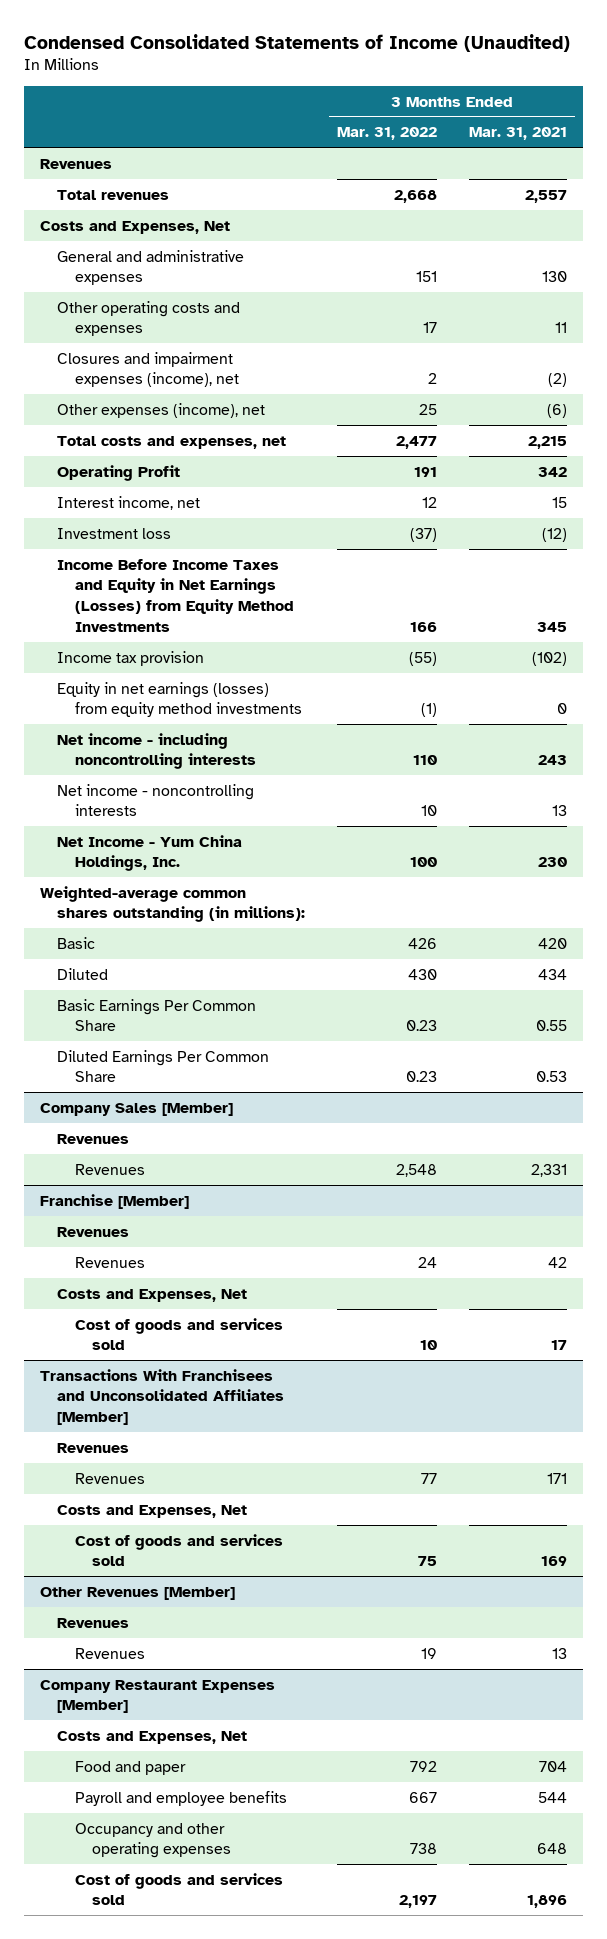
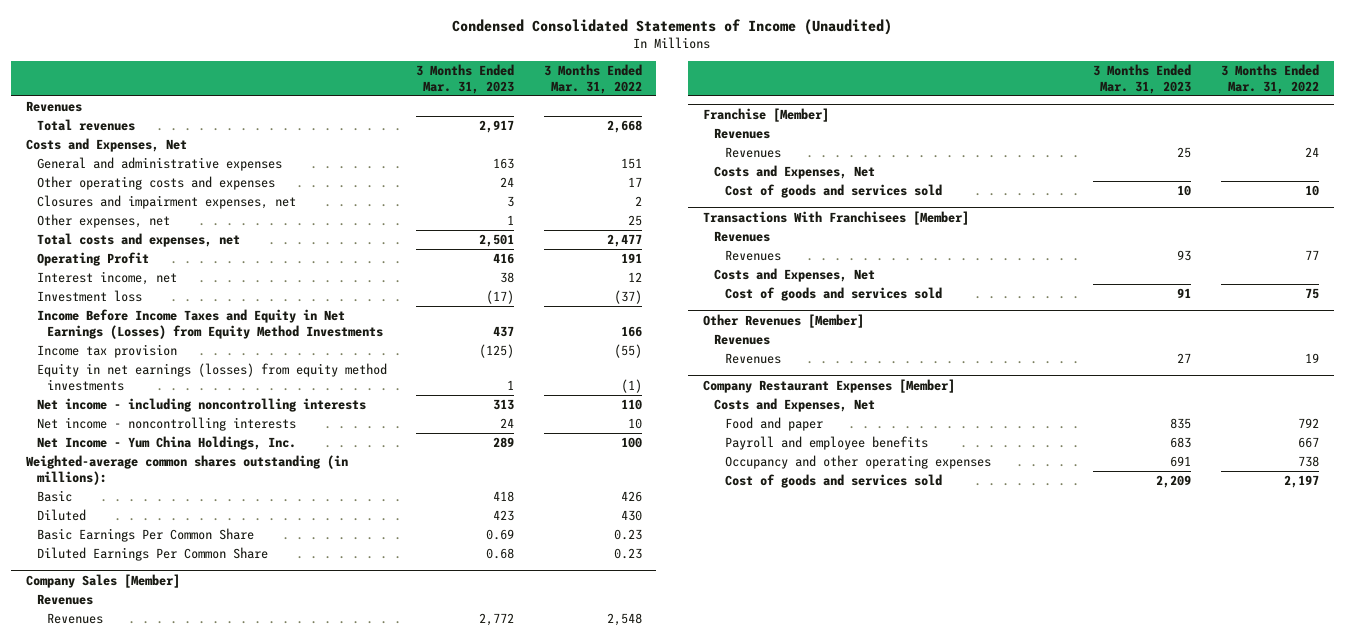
- | 3 Months Ended Mar. 31, 2022 | 3 Months Ended Mar. 31, 2021
+ | 3 Months Ended Mar. 31, 2023 | 3 Months Ended Mar. 31, 2022
- Closures and impairment expenses (income), net | 2 | (2)
- Other expenses (income), net | 25 | (6)
+ Closures and impairment expenses, net | 3 | 2
+ Other expenses, net | 1 | 25
- Transactions With Franchisees and Unconsolidated Affiliates [Member]
+ Transactions With Franchisees [Member]

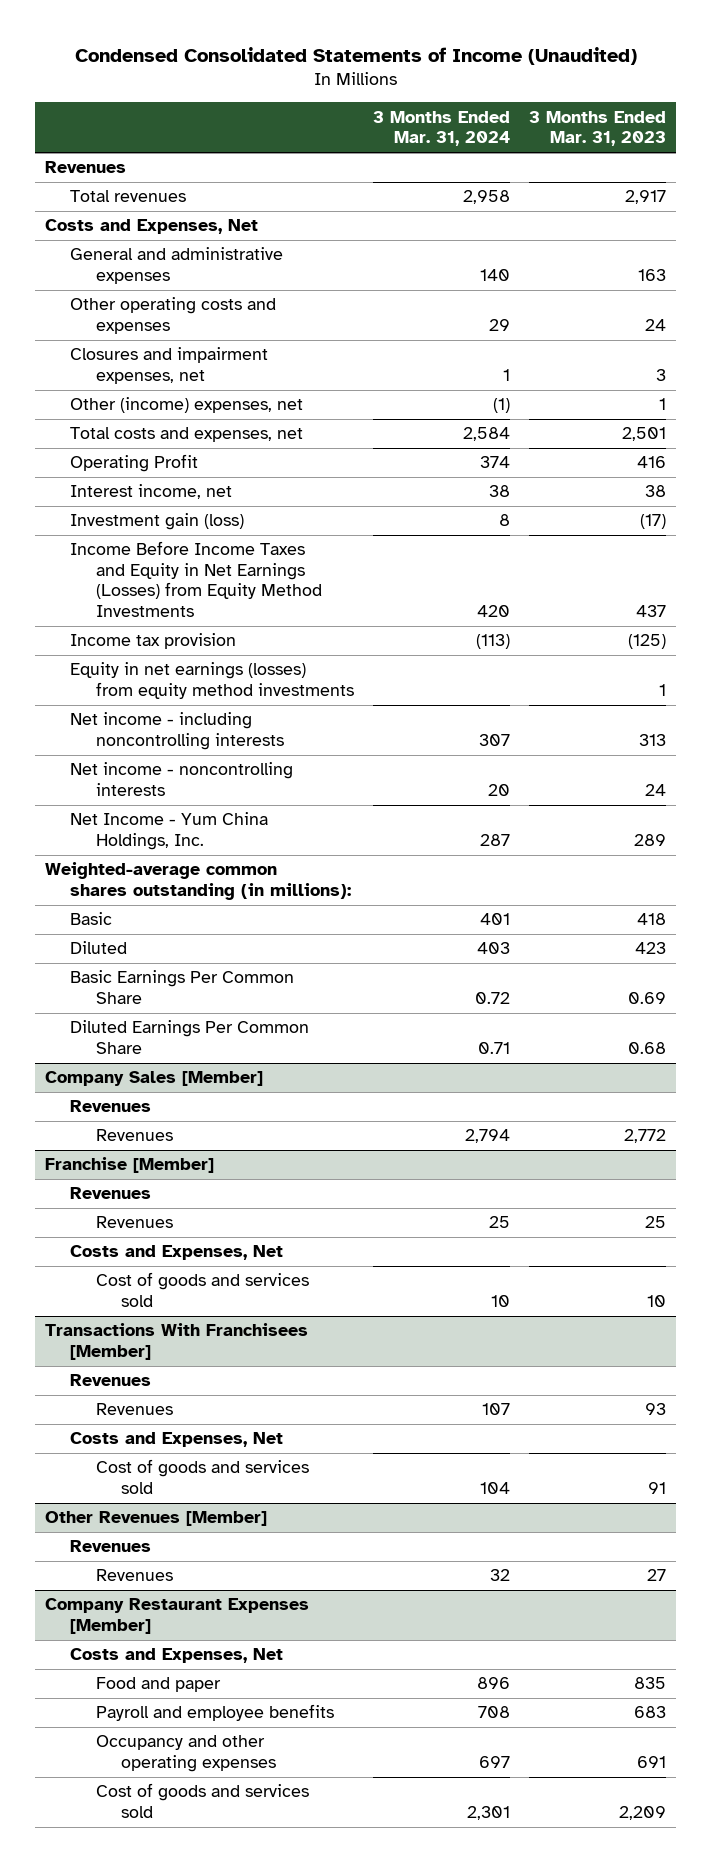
- | 3 Months Ended Mar. 31, 2023 | 3 Months Ended Mar. 31, 2022
+ | 3 Months Ended Mar. 31, 2024 | 3 Months Ended Mar. 31, 2023
- Other expenses, net | 1 | 25
+ Other (income) expenses, net | (1) | 1
- Investment loss | (17) | (37)
+ Investment gain (loss) | 8 | (17)

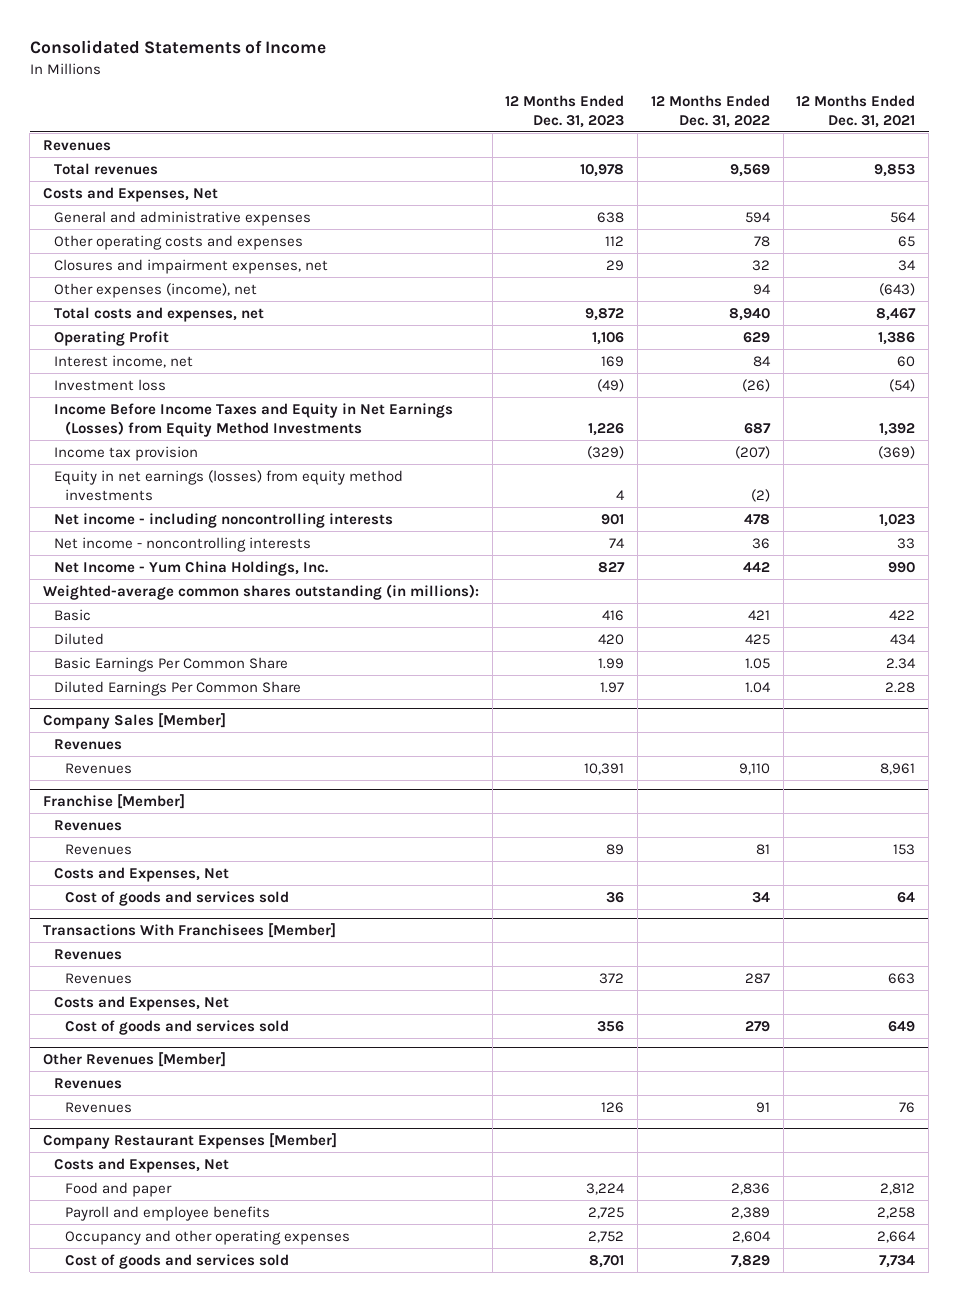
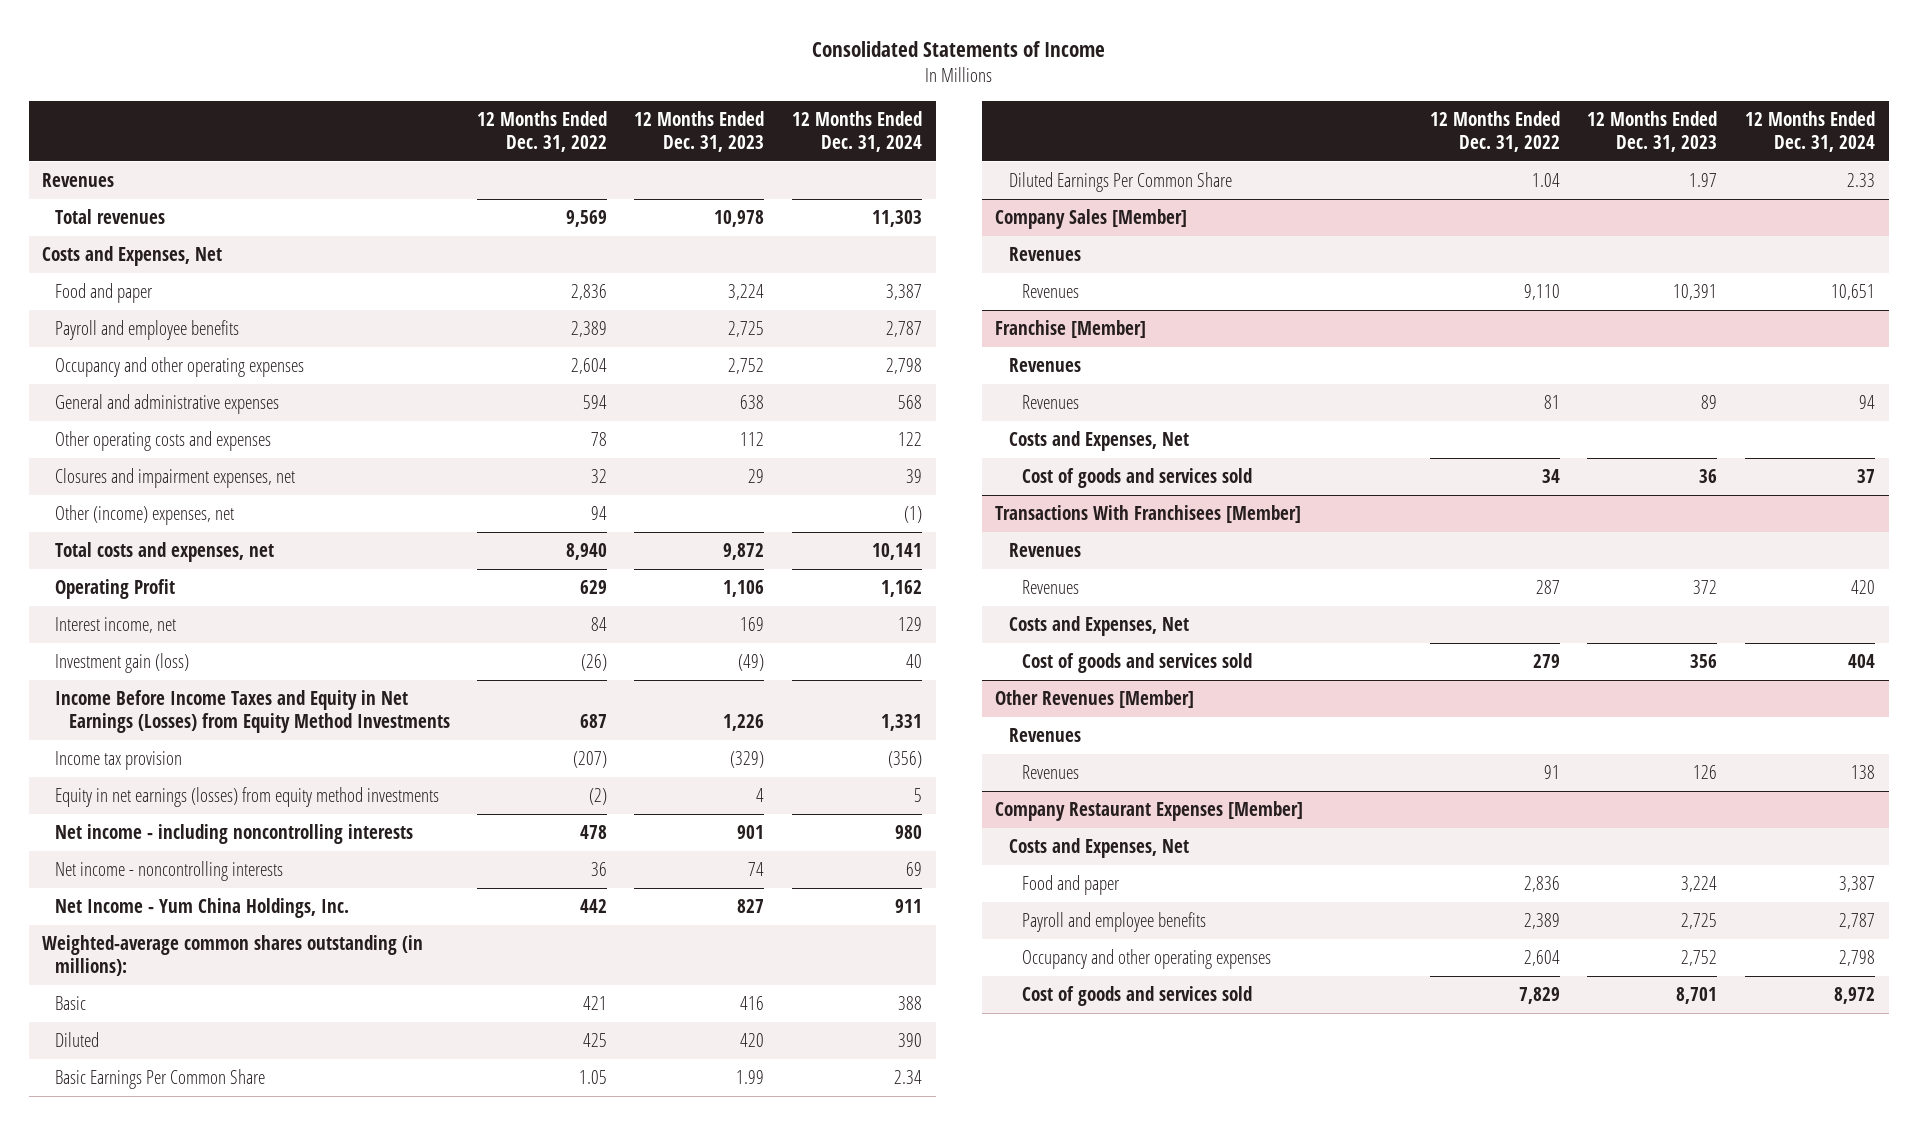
- | 12 Months Ended Dec. 31, 2023 | 12 Months Ended Dec. 31, 2022 | 12 Months Ended Dec. 31, 2021
+ | 12 Months Ended Dec. 31, 2022 | 12 Months Ended Dec. 31, 2023 | 12 Months Ended Dec. 31, 2024
+ Food and paper | 2,836 | 3,224 | 3,387
+ Payroll and employee benefits | 2,389 | 2,725 | 2,787
+ Occupancy and other operating expenses | 2,604 | 2,752 | 2,798
- Other expenses (income), net | | 94 | (643)
+ Other (income) expenses, net | 94 | | (1)
- Investment loss | (49) | (26) | (54)
+ Investment gain (loss) | (26) | (49) | 40

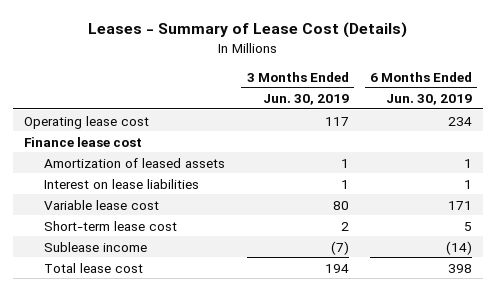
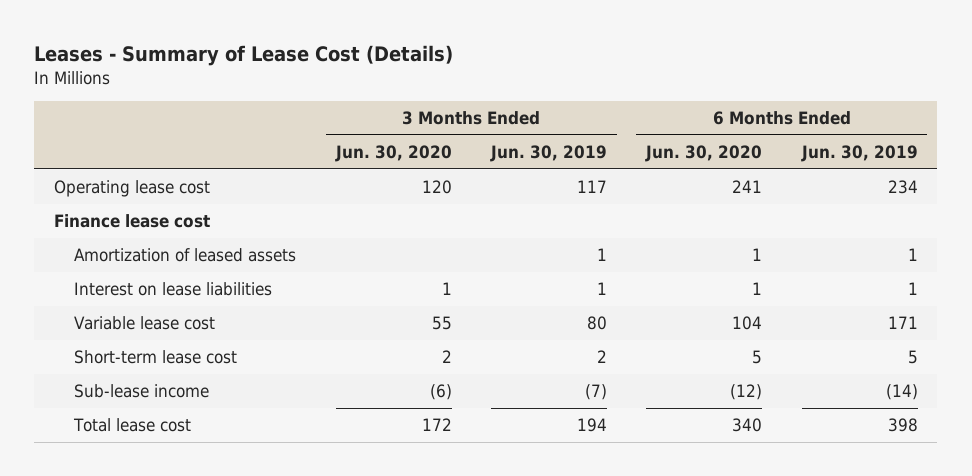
- | 3 Months Ended Jun. 30, 2019 | 6 Months Ended Jun. 30, 2019
+ | 3 Months Ended Jun. 30, 2020 | 3 Months Ended Jun. 30, 2019 | 6 Months Ended Jun. 30, 2020 | 6 Months Ended Jun. 30, 2019
- Sublease income | (7) | (14)
+ Sub-lease income | (6) | (7) | (12) | (14)

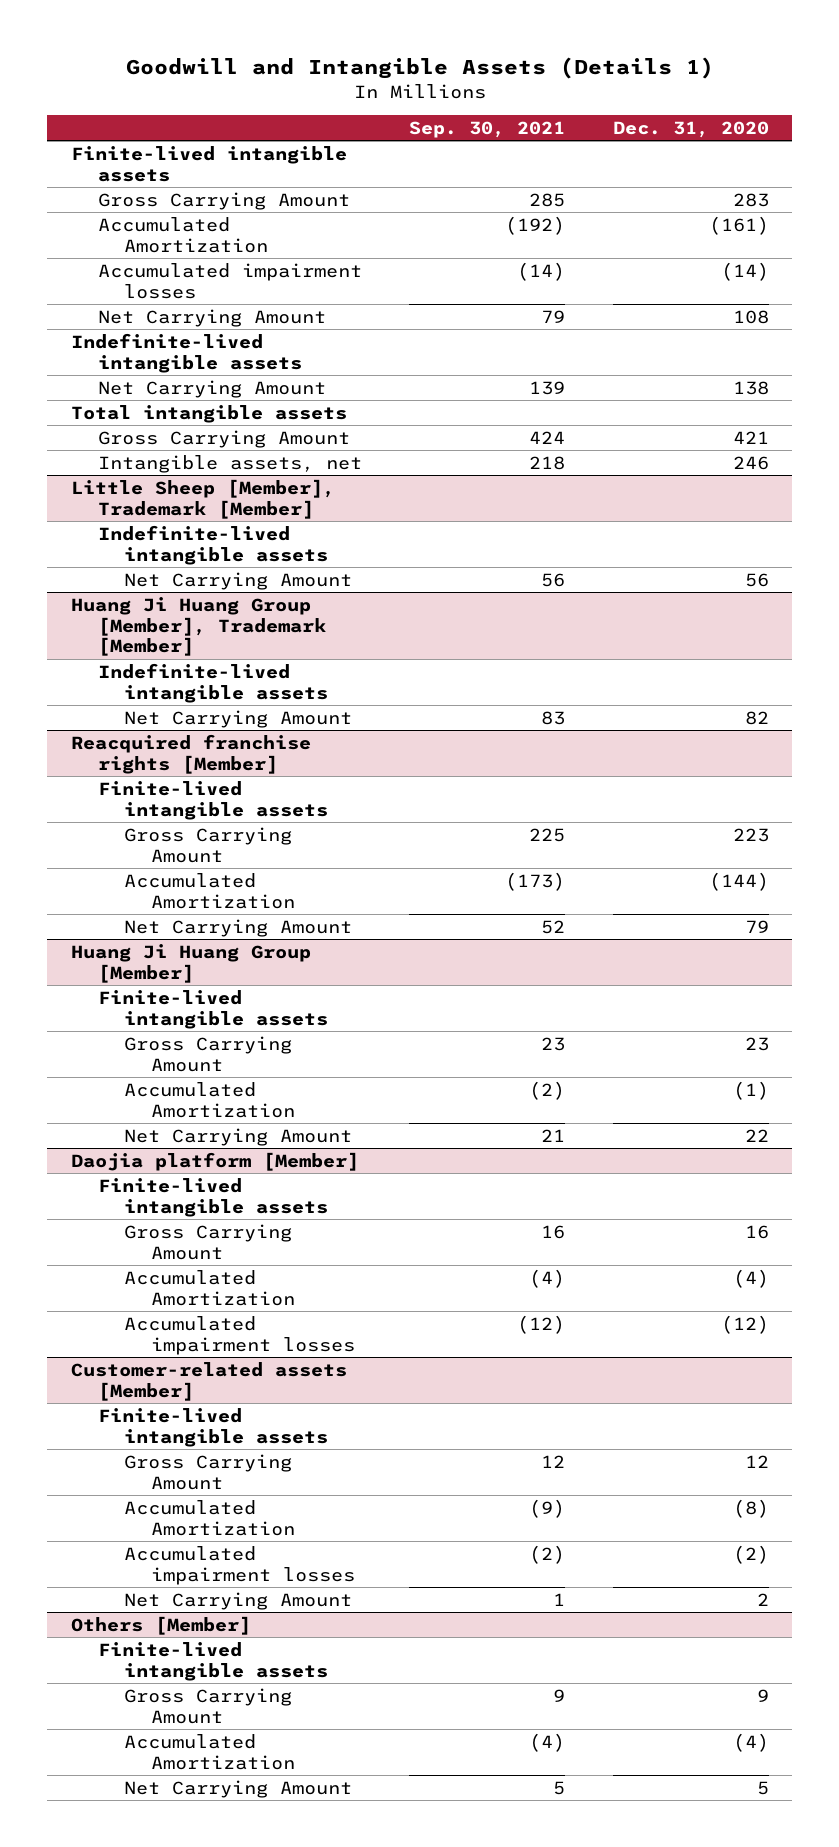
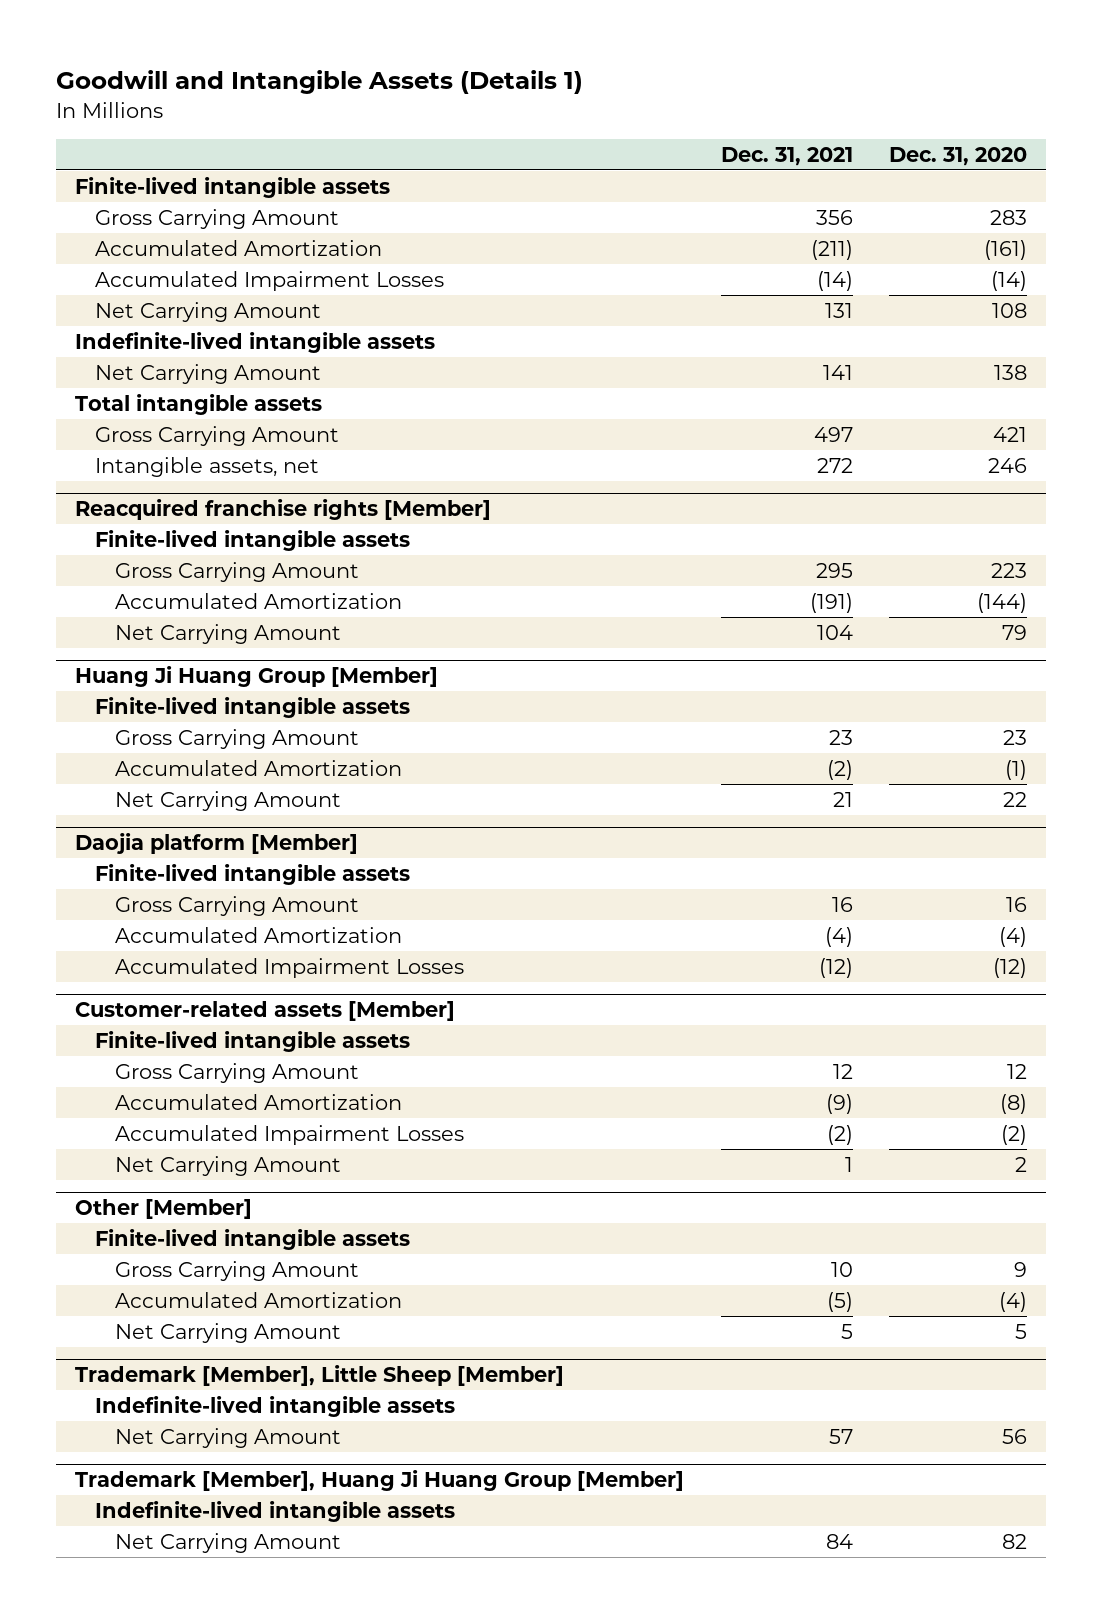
- | Sep. 30, 2021 | Dec. 31, 2020
+ | Dec. 31, 2021 | Dec. 31, 2020
- Accumulated impairment losses | (14) | (14)
+ Accumulated Impairment Losses | (14) | (14)
- Little Sheep [Member], Trademark [Member]
- Indefinite-lived intangible assets
- Net Carrying Amount | 56 | 56
- Huang Ji Huang Group [Member], Trademark [Member]
- Indefinite-lived intangible assets
- Net Carrying Amount | 83 | 82
@ Daojia platform [Member]
- Accumulated impairment losses | (12) | (12)
+ Accumulated Impairment Losses | (12) | (12)
@ Customer-related assets [Member]
- Accumulated impairment losses | (2) | (2)
+ Accumulated Impairment Losses | (2) | (2)
- Others [Member]
+ Other [Member]
+ Trademark [Member], Little Sheep [Member]
+ Indefinite-lived intangible assets
+ Net Carrying Amount | 57 | 56
+ Trademark [Member], Huang Ji Huang Group [Member]
+ Indefinite-lived intangible assets
+ Net Carrying Amount | 84 | 82

